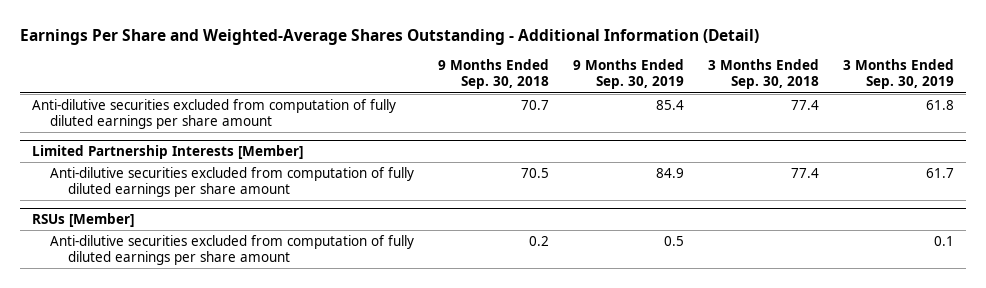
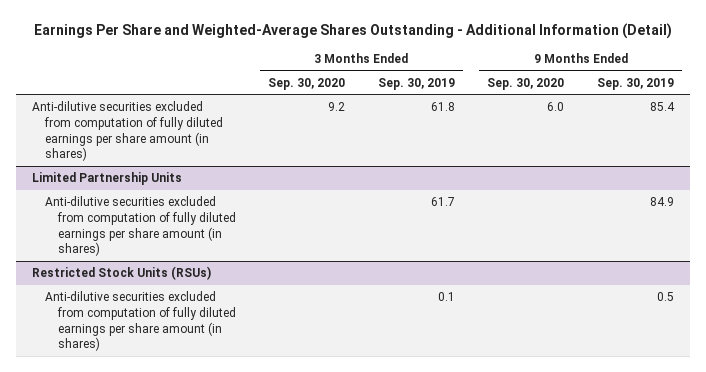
- | 9 Months Ended Sep. 30, 2018 | 9 Months Ended Sep. 30, 2019 | 3 Months Ended Sep. 30, 2018 | 3 Months Ended Sep. 30, 2019
+ | 3 Months Ended Sep. 30, 2020 | 3 Months Ended Sep. 30, 2019 | 9 Months Ended Sep. 30, 2020 | 9 Months Ended Sep. 30, 2019
- Anti-dilutive securities excluded from computation of fully diluted earnings per share amount | 70.7 | 85.4 | 77.4 | 61.8
- Limited Partnership Interests [Member]
- Anti-dilutive securities excluded from computation of fully diluted earnings per share amount | 70.5 | 84.9 | 77.4 | 61.7
- RSUs [Member]
- Anti-dilutive securities excluded from computation of fully diluted earnings per share amount | 0.2 | 0.5 | | 0.1
+ Anti-dilutive securities excluded from computation of fully diluted earnings per share amount (in shares) | 9.2 | 61.8 | 6.0 | 85.4
+ Limited Partnership Units
+ Anti-dilutive securities excluded from computation of fully diluted earnings per share amount (in shares) | | 61.7 | | 84.9
+ Restricted Stock Units (RSUs)
+ Anti-dilutive securities excluded from computation of fully diluted earnings per share amount (in shares) | | 0.1 | | 0.5

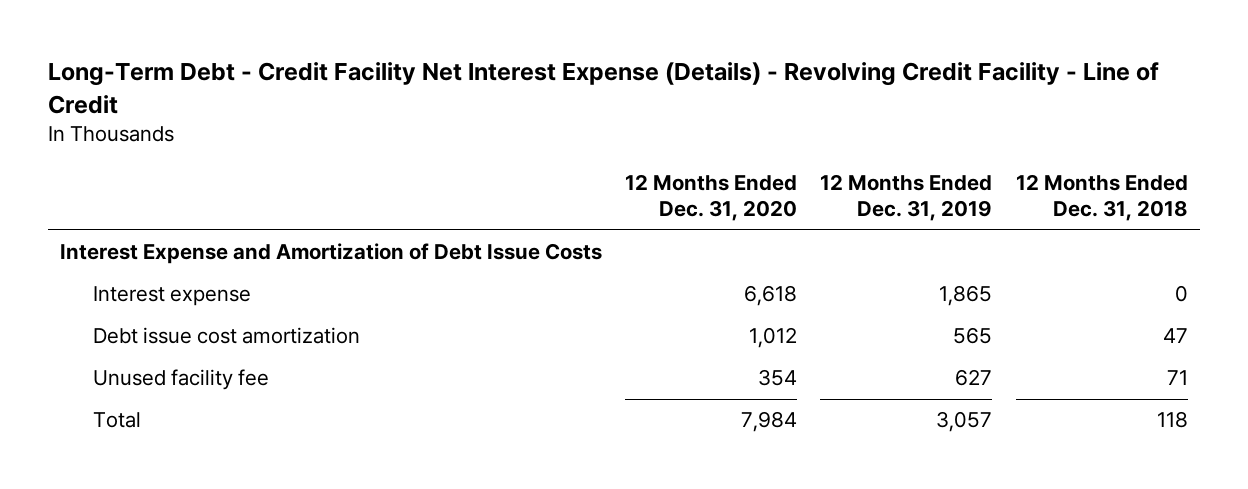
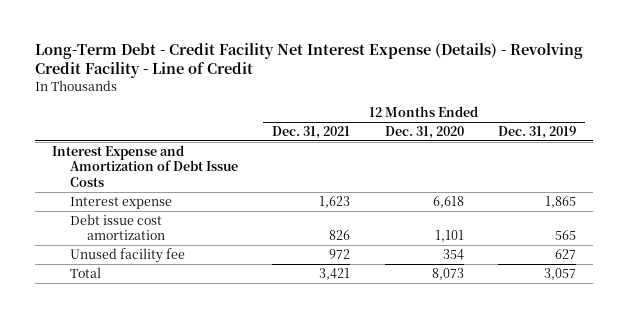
- | 12 Months Ended Dec. 31, 2020 | 12 Months Ended Dec. 31, 2019 | 12 Months Ended Dec. 31, 2018
+ | 12 Months Ended Dec. 31, 2021 | 12 Months Ended Dec. 31, 2020 | 12 Months Ended Dec. 31, 2019
- Debt issue cost amortization | 1,012 | 565 | 47
+ Debt issue cost amortization | 826 | 1,101 | 565
- Total | 7,984 | 3,057 | 118
+ Total | 3,421 | 8,073 | 3,057

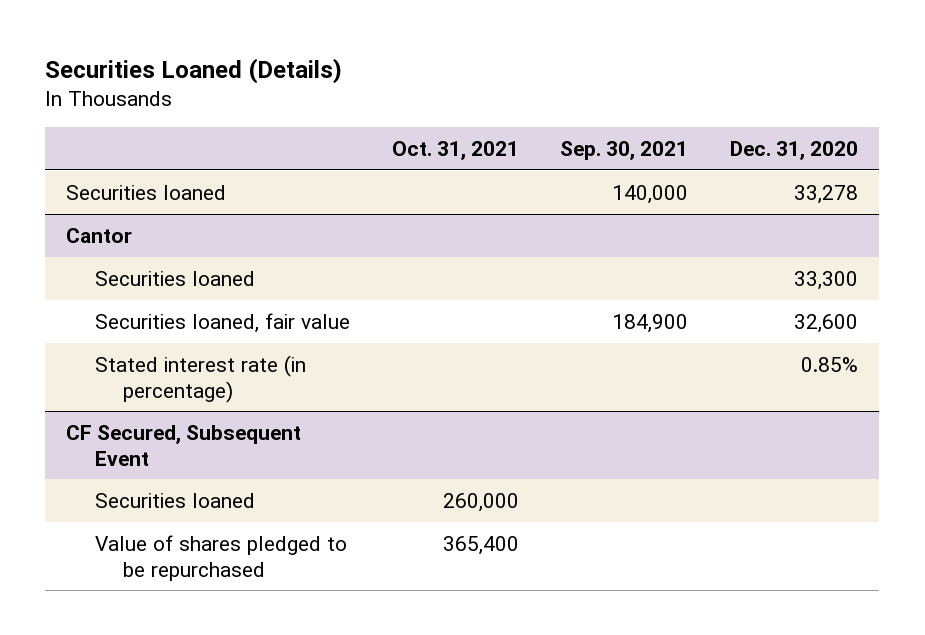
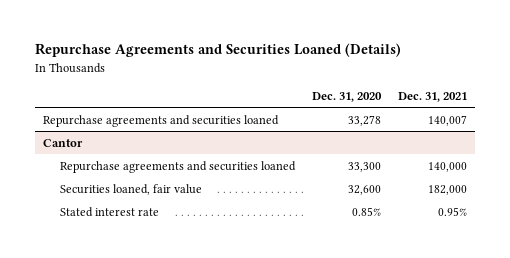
- Securities Loaned (Details)
+ Repurchase Agreements and Securities Loaned (Details)
- | Oct. 31, 2021 | Sep. 30, 2021 | Dec. 31, 2020
+ | Dec. 31, 2020 | Dec. 31, 2021
- Securities loaned | | 140,000 | 33,278
+ Repurchase agreements and securities loaned | 33,278 | 140,007
@ Cantor
- Securities loaned | | | 33,300
+ Repurchase agreements and securities loaned | 33,300 | 140,000
- Stated interest rate (in percentage) | | | 0.85%
- CF Secured, Subsequent Event
- Securities loaned | 260,000 | |
- Value of shares pledged to be repurchased | 365,400 | |
@ Cantor
+ Stated interest rate | 0.85% | 0.95%

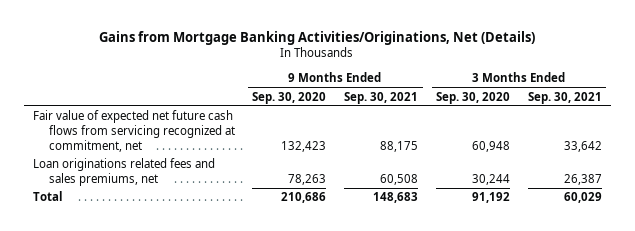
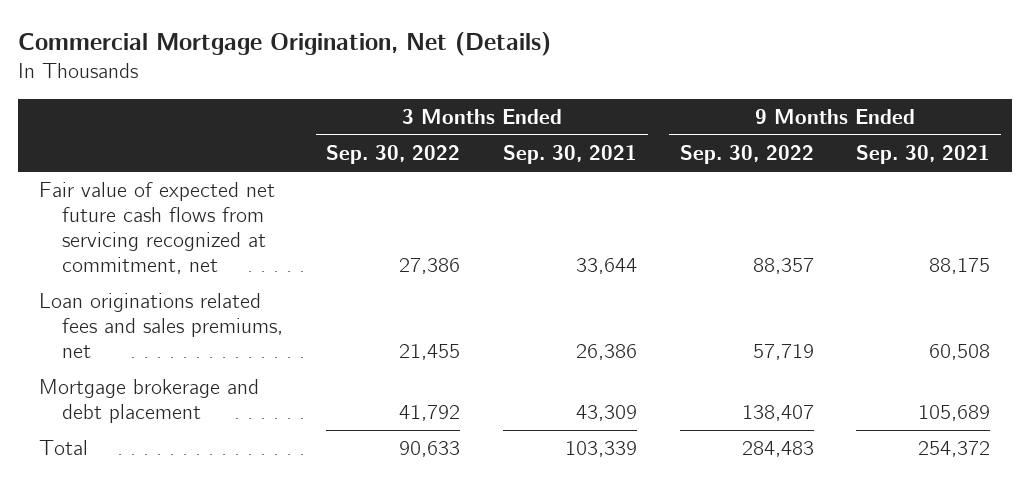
- Gains from Mortgage Banking Activities/Originations, Net (Details)
+ Commercial Mortgage Origination, Net (Details)
- | 9 Months Ended Sep. 30, 2020 | 9 Months Ended Sep. 30, 2021 | 3 Months Ended Sep. 30, 2020 | 3 Months Ended Sep. 30, 2021
+ | 3 Months Ended Sep. 30, 2022 | 3 Months Ended Sep. 30, 2021 | 9 Months Ended Sep. 30, 2022 | 9 Months Ended Sep. 30, 2021
- Fair value of expected net future cash flows from servicing recognized at commitment, net | 132,423 | 88,175 | 60,948 | 33,642
- Loan originations related fees and sales premiums, net | 78,263 | 60,508 | 30,244 | 26,387
- Total | 210,686 | 148,683 | 91,192 | 60,029
+ Fair value of expected net future cash flows from servicing recognized at commitment, net | 27,386 | 33,644 | 88,357 | 88,175
+ Loan originations related fees and sales premiums, net | 21,455 | 26,386 | 57,719 | 60,508
+ Mortgage brokerage and debt placement | 41,792 | 43,309 | 138,407 | 105,689
+ Total | 90,633 | 103,339 | 284,483 | 254,372

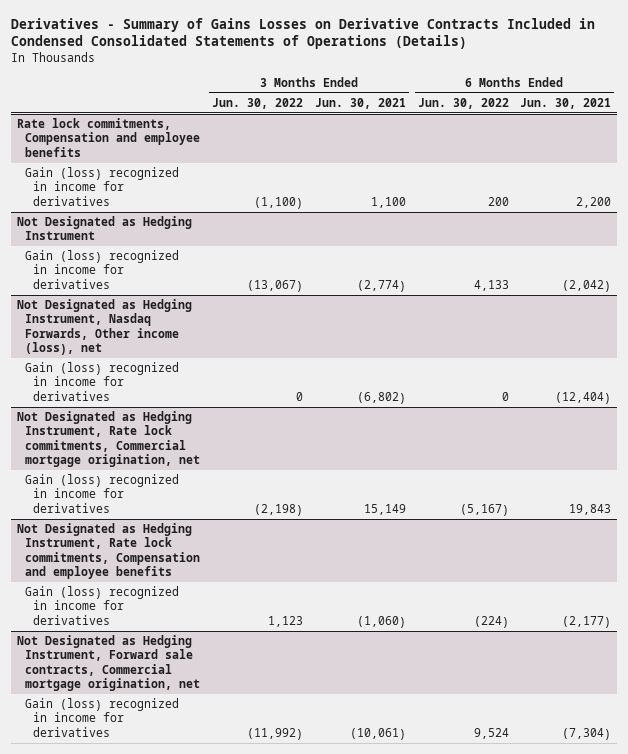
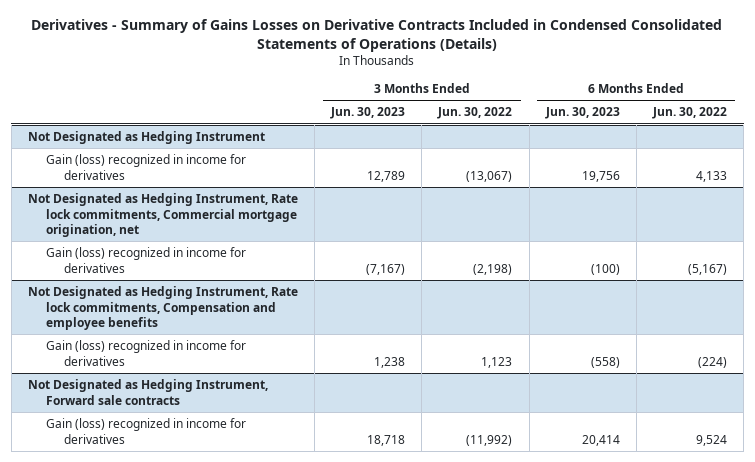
- | 3 Months Ended Jun. 30, 2022 | 3 Months Ended Jun. 30, 2021 | 6 Months Ended Jun. 30, 2022 | 6 Months Ended Jun. 30, 2021
+ | 3 Months Ended Jun. 30, 2023 | 3 Months Ended Jun. 30, 2022 | 6 Months Ended Jun. 30, 2023 | 6 Months Ended Jun. 30, 2022
- Rate lock commitments, Compensation and employee benefits
- Gain (loss) recognized in income for derivatives | (1,100) | 1,100 | 200 | 2,200
- Not Designated as Hedging Instrument, Nasdaq Forwards, Other income (loss), net
- Gain (loss) recognized in income for derivatives | 0 | (6,802) | 0 | (12,404)
- Not Designated as Hedging Instrument, Forward sale contracts, Commercial mortgage origination, net
+ Not Designated as Hedging Instrument, Forward sale contracts

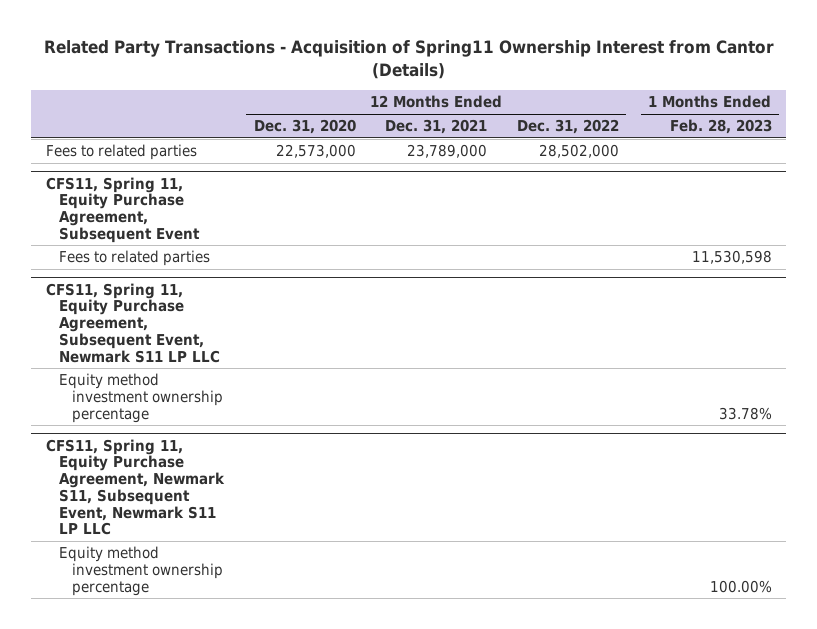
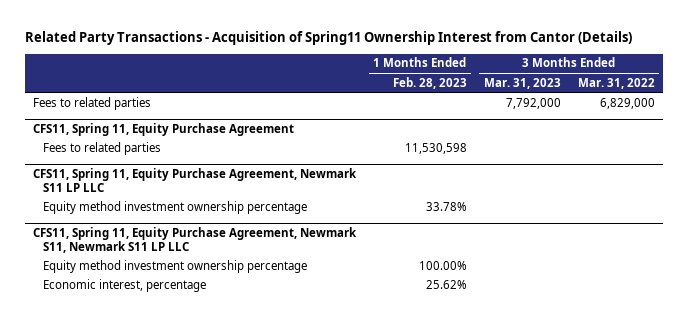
- | 12 Months Ended Dec. 31, 2020 | 12 Months Ended Dec. 31, 2021 | 12 Months Ended Dec. 31, 2022 | 1 Months Ended Feb. 28, 2023
+ | 1 Months Ended Feb. 28, 2023 | 3 Months Ended Mar. 31, 2023 | 3 Months Ended Mar. 31, 2022
- CFS11, Spring 11, Equity Purchase Agreement, Subsequent Event
+ CFS11, Spring 11, Equity Purchase Agreement
- CFS11, Spring 11, Equity Purchase Agreement, Subsequent Event, Newmark S11 LP LLC
+ CFS11, Spring 11, Equity Purchase Agreement, Newmark S11 LP LLC
- CFS11, Spring 11, Equity Purchase Agreement, Newmark S11, Subsequent Event, Newmark S11 LP LLC
+ CFS11, Spring 11, Equity Purchase Agreement, Newmark S11, Newmark S11 LP LLC
+ Economic interest, percentage | 25.62% | |

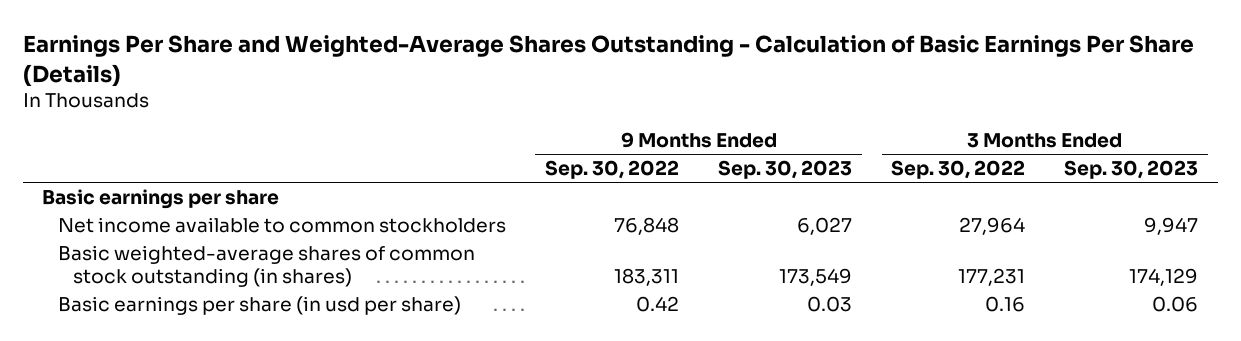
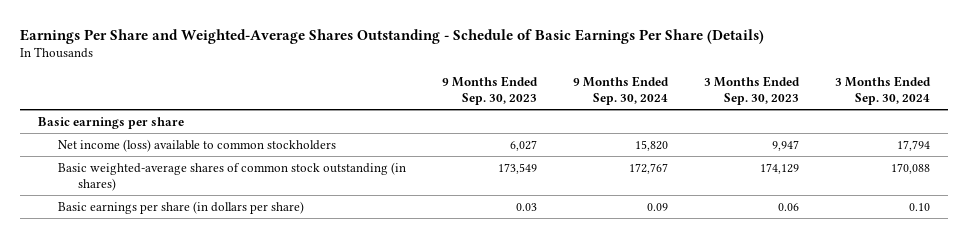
- Earnings Per Share and Weighted-Average Shares Outstanding - Calculation of Basic Earnings Per Share (Details)
+ Earnings Per Share and Weighted-Average Shares Outstanding - Schedule of Basic Earnings Per Share (Details)
- | 9 Months Ended Sep. 30, 2022 | 9 Months Ended Sep. 30, 2023 | 3 Months Ended Sep. 30, 2022 | 3 Months Ended Sep. 30, 2023
+ | 9 Months Ended Sep. 30, 2023 | 9 Months Ended Sep. 30, 2024 | 3 Months Ended Sep. 30, 2023 | 3 Months Ended Sep. 30, 2024
- Net income available to common stockholders | 76,848 | 6,027 | 27,964 | 9,947
+ Net income (loss) available to common stockholders | 6,027 | 15,820 | 9,947 | 17,794
- Basic earnings per share (in usd per share) | 0.42 | 0.03 | 0.16 | 0.06
+ Basic earnings per share (in dollars per share) | 0.03 | 0.09 | 0.06 | 0.10

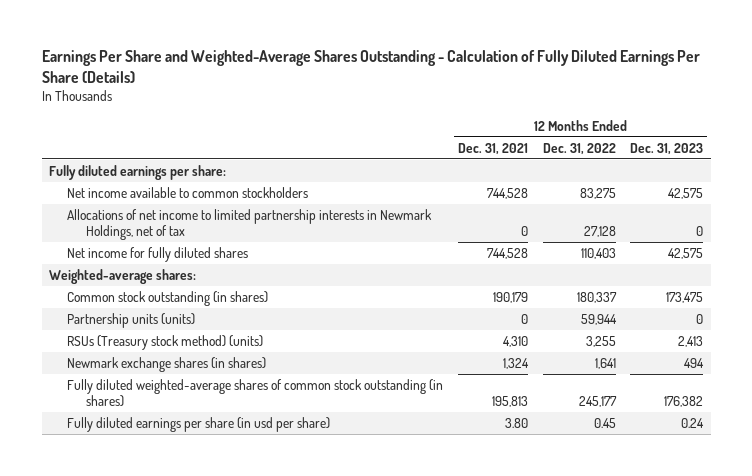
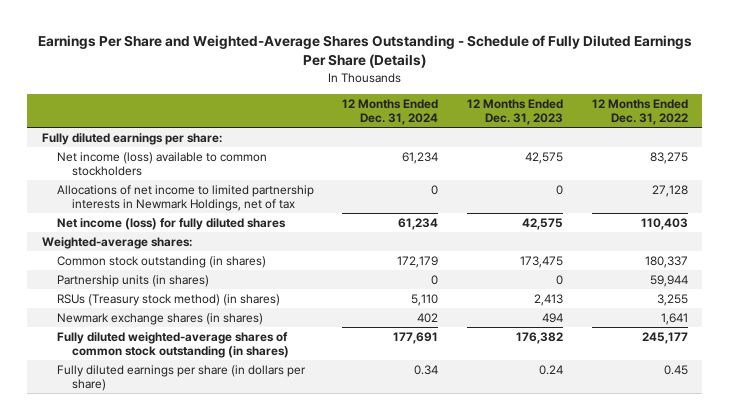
- Earnings Per Share and Weighted-Average Shares Outstanding - Calculation of Fully Diluted Earnings Per Share (Details)
+ Earnings Per Share and Weighted-Average Shares Outstanding - Schedule of Fully Diluted Earnings Per Share (Details)
- | 12 Months Ended Dec. 31, 2021 | 12 Months Ended Dec. 31, 2022 | 12 Months Ended Dec. 31, 2023
+ | 12 Months Ended Dec. 31, 2024 | 12 Months Ended Dec. 31, 2023 | 12 Months Ended Dec. 31, 2022
- Net income available to common stockholders | 744,528 | 83,275 | 42,575
+ Net income (loss) available to common stockholders | 61,234 | 42,575 | 83,275
- Net income for fully diluted shares | 744,528 | 110,403 | 42,575
+ Net income (loss) for fully diluted shares | 61,234 | 42,575 | 110,403
- Partnership units (units) | 0 | 59,944 | 0
- RSUs (Treasury stock method) (units) | 4,310 | 3,255 | 2,413
+ Partnership units (in shares) | 0 | 0 | 59,944
+ RSUs (Treasury stock method) (in shares) | 5,110 | 2,413 | 3,255
- Fully diluted earnings per share (in usd per share) | 3.80 | 0.45 | 0.24
+ Fully diluted earnings per share (in dollars per share) | 0.34 | 0.24 | 0.45

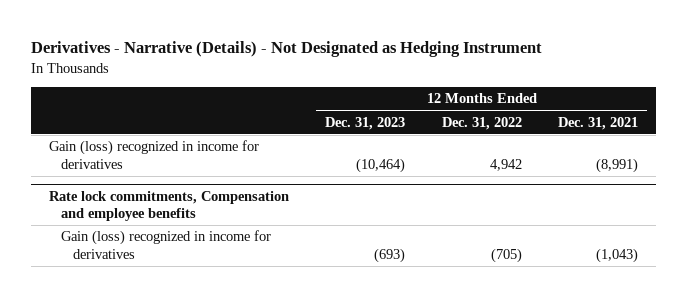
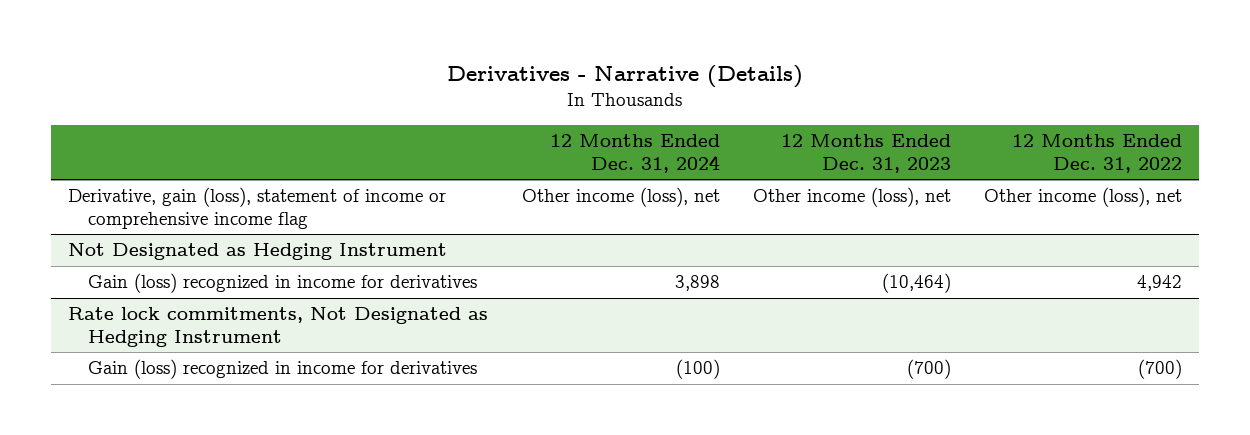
- Derivatives - Narrative (Details) - Not Designated as Hedging Instrument
+ Derivatives - Narrative (Details)
- | 12 Months Ended Dec. 31, 2023 | 12 Months Ended Dec. 31, 2022 | 12 Months Ended Dec. 31, 2021
+ | 12 Months Ended Dec. 31, 2024 | 12 Months Ended Dec. 31, 2023 | 12 Months Ended Dec. 31, 2022
+ Derivative, gain (loss), statement of income or comprehensive income flag | Other income (loss), net | Other income (loss), net | Other income (loss), net
+ Not Designated as Hedging Instrument
- Rate lock commitments, Compensation and employee benefits
- Gain (loss) recognized in income for derivatives | (693) | (705) | (1,043)
+ Rate lock commitments, Not Designated as Hedging Instrument
+ Gain (loss) recognized in income for derivatives | (100) | (700) | (700)

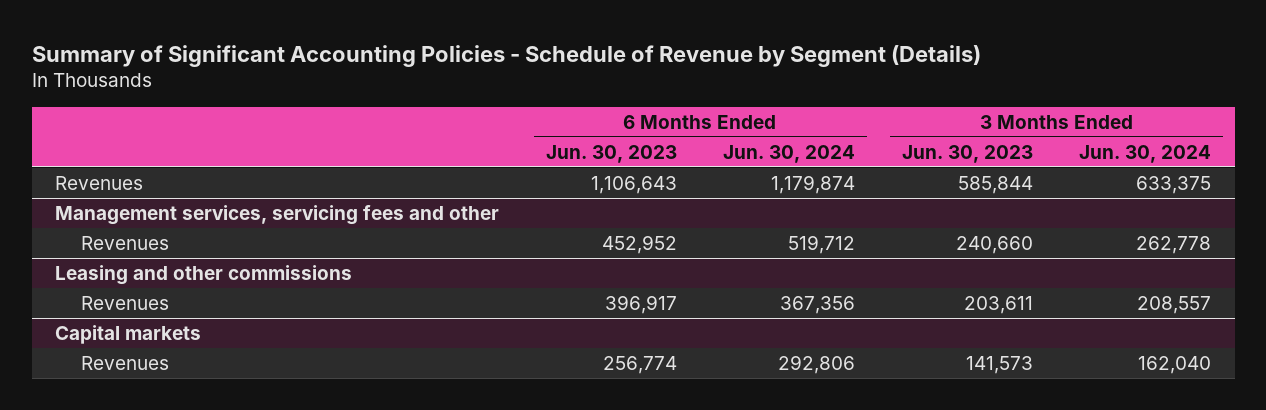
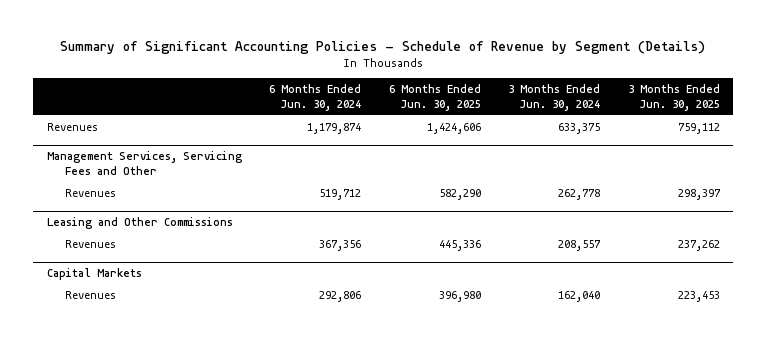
- | 6 Months Ended Jun. 30, 2023 | 6 Months Ended Jun. 30, 2024 | 3 Months Ended Jun. 30, 2023 | 3 Months Ended Jun. 30, 2024
+ | 6 Months Ended Jun. 30, 2024 | 6 Months Ended Jun. 30, 2025 | 3 Months Ended Jun. 30, 2024 | 3 Months Ended Jun. 30, 2025
- Management services, servicing fees and other
+ Management Services, Servicing Fees and Other
- Leasing and other commissions
+ Leasing and Other Commissions
- Capital markets
+ Capital Markets

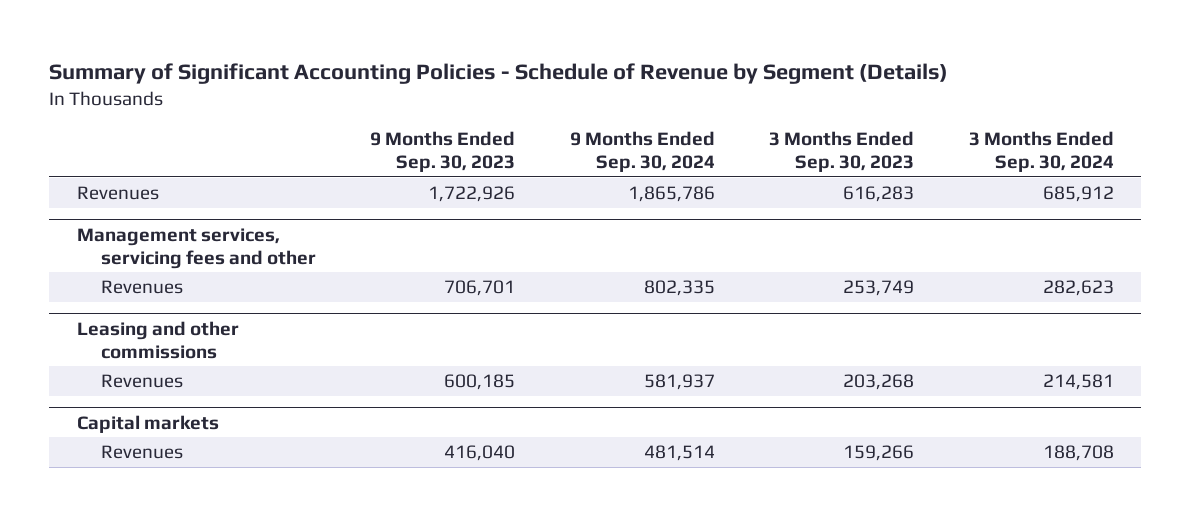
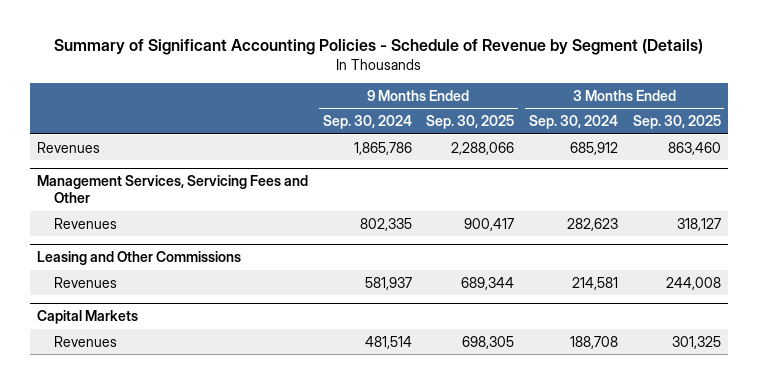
- | 9 Months Ended Sep. 30, 2023 | 9 Months Ended Sep. 30, 2024 | 3 Months Ended Sep. 30, 2023 | 3 Months Ended Sep. 30, 2024
+ | 9 Months Ended Sep. 30, 2024 | 9 Months Ended Sep. 30, 2025 | 3 Months Ended Sep. 30, 2024 | 3 Months Ended Sep. 30, 2025
- Management services, servicing fees and other
+ Management Services, Servicing Fees and Other
- Leasing and other commissions
+ Leasing and Other Commissions
- Capital markets
+ Capital Markets

